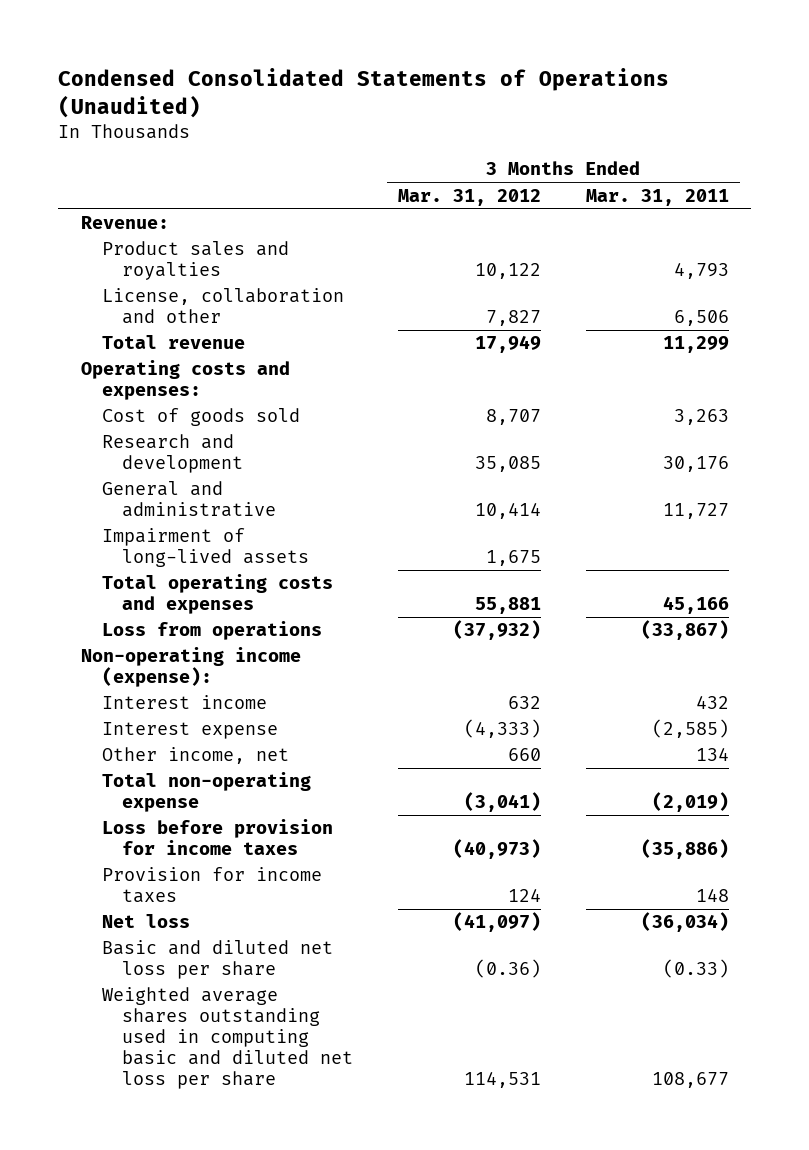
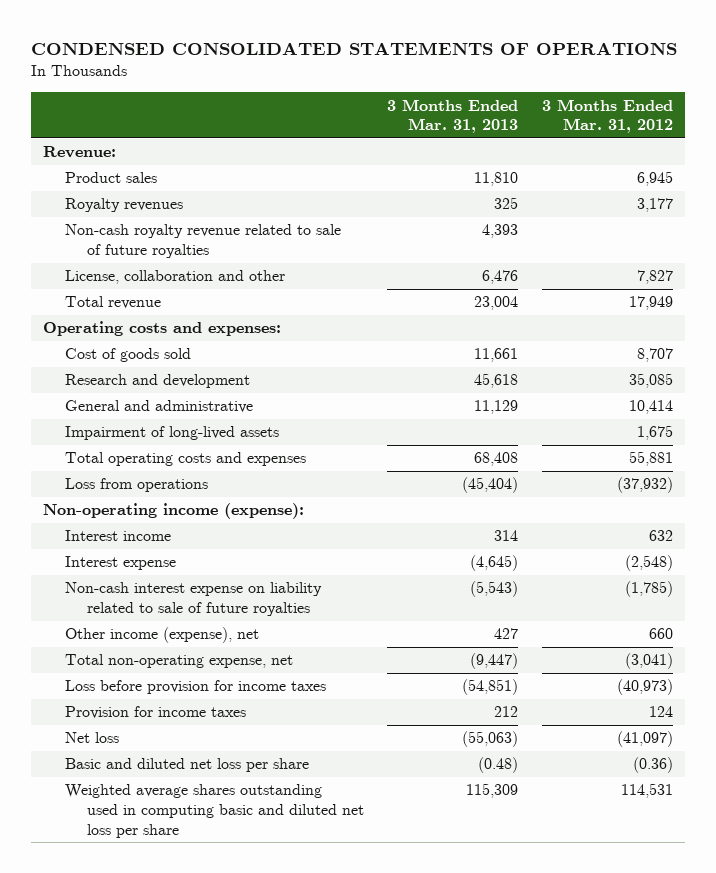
- Condensed Consolidated Statements of Operations (Unaudited)
+ CONDENSED CONSOLIDATED STATEMENTS OF OPERATIONS
- | 3 Months Ended Mar. 31, 2012 | 3 Months Ended Mar. 31, 2011
+ | 3 Months Ended Mar. 31, 2013 | 3 Months Ended Mar. 31, 2012
- Product sales and royalties | 10,122 | 4,793
+ Product sales | 11,810 | 6,945
+ Royalty revenues | 325 | 3,177
+ Non-cash royalty revenue related to sale of future royalties | 4,393 |
- Interest expense | (4,333) | (2,585)
- Other income, net | 660 | 134
- Total non-operating expense | (3,041) | (2,019)
+ Interest expense | (4,645) | (2,548)
+ Non-cash interest expense on liability related to sale of future royalties | (5,543) | (1,785)
+ Other income (expense), net | 427 | 660
+ Total non-operating expense, net | (9,447) | (3,041)

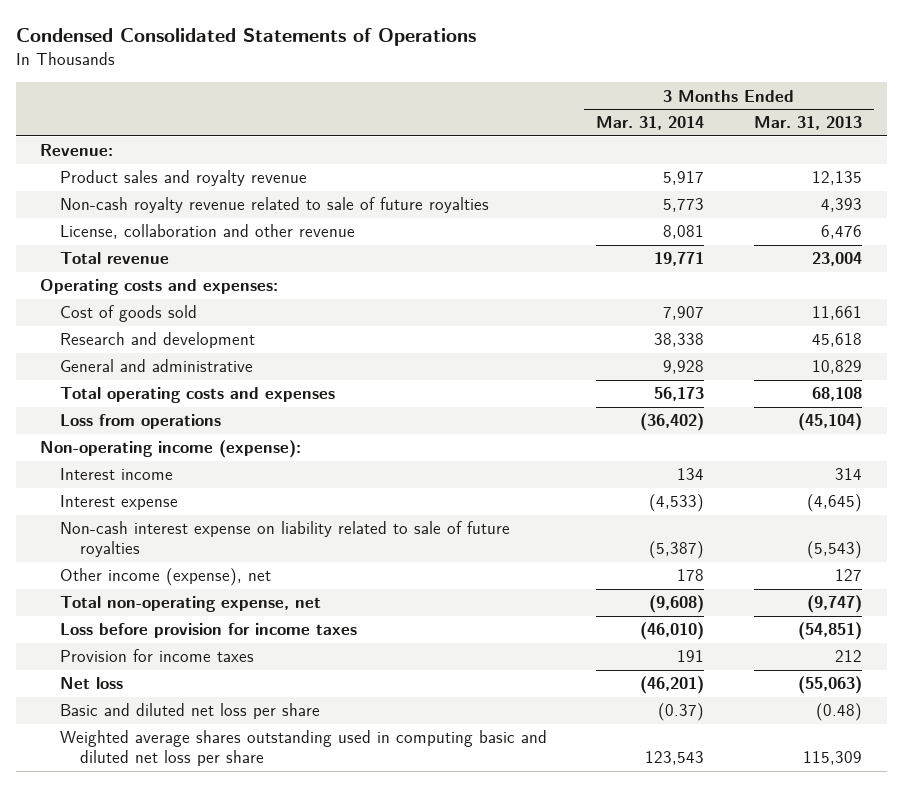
- CONDENSED CONSOLIDATED STATEMENTS OF OPERATIONS
+ Condensed Consolidated Statements of Operations
- | 3 Months Ended Mar. 31, 2013 | 3 Months Ended Mar. 31, 2012
+ | 3 Months Ended Mar. 31, 2014 | 3 Months Ended Mar. 31, 2013
- Product sales | 11,810 | 6,945
- Royalty revenues | 325 | 3,177
+ Product sales and royalty revenue | 5,917 | 12,135
- License, collaboration and other | 6,476 | 7,827
+ License, collaboration and other revenue | 8,081 | 6,476
- General and administrative | 11,129 | 10,414
- Impairment of long-lived assets | | 1,675
- Total operating costs and expenses | 68,408 | 55,881
- Loss from operations | (45,404) | (37,932)
+ General and administrative | 9,928 | 10,829
+ Total operating costs and expenses | 56,173 | 68,108
+ Loss from operations | (36,402) | (45,104)
- Other income (expense), net | 427 | 660
- Total non-operating expense, net | (9,447) | (3,041)
+ Other income (expense), net | 178 | 127
+ Total non-operating expense, net | (9,608) | (9,747)

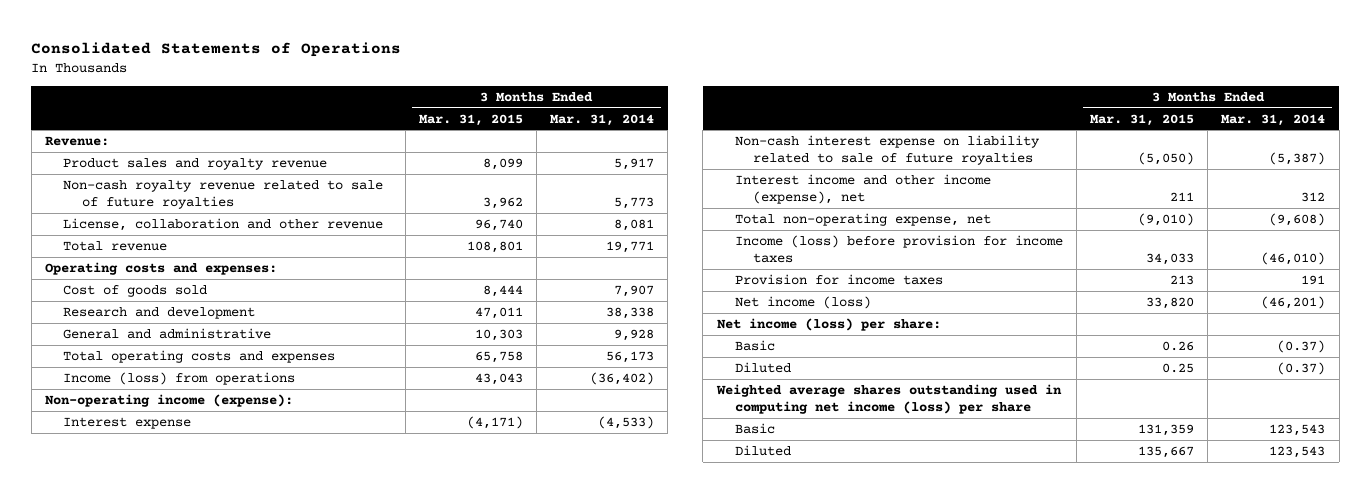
- Condensed Consolidated Statements of Operations
+ Consolidated Statements of Operations
- | 3 Months Ended Mar. 31, 2014 | 3 Months Ended Mar. 31, 2013
+ | 3 Months Ended Mar. 31, 2015 | 3 Months Ended Mar. 31, 2014
- Loss from operations | (36,402) | (45,104)
+ Income (loss) from operations | 43,043 | (36,402)
- Interest income | 134 | 314
- Other income (expense), net | 178 | 127
+ Interest income and other income (expense), net | 211 | 312
- Loss before provision for income taxes | (46,010) | (54,851)
+ Income (loss) before provision for income taxes | 34,033 | (46,010)
- Net loss | (46,201) | (55,063)
- Basic and diluted net loss per share | (0.37) | (0.48)
- Weighted average shares outstanding used in computing basic and diluted net loss per share | 123,543 | 115,309
+ Net income (loss) | 33,820 | (46,201)
+ Net income (loss) per share:
+ Basic | 0.26 | (0.37)
+ Diluted | 0.25 | (0.37)
+ Weighted average shares outstanding used in computing net income (loss) per share
+ Basic | 131,359 | 123,543
+ Diluted | 135,667 | 123,543

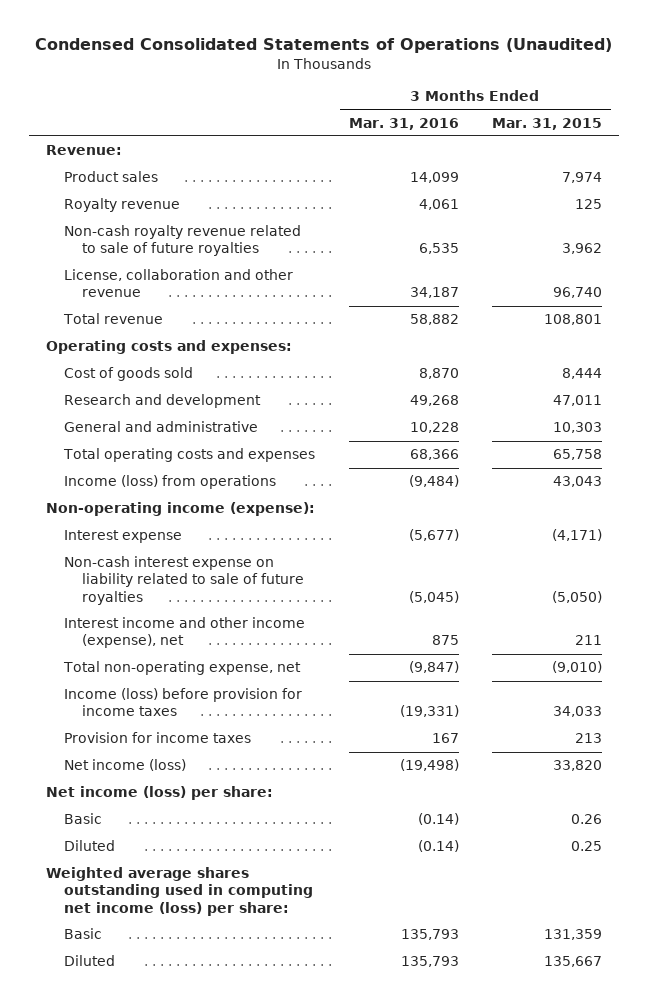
- Consolidated Statements of Operations
+ Condensed Consolidated Statements of Operations (Unaudited)
- | 3 Months Ended Mar. 31, 2015 | 3 Months Ended Mar. 31, 2014
+ | 3 Months Ended Mar. 31, 2016 | 3 Months Ended Mar. 31, 2015
- Product sales and royalty revenue | 8,099 | 5,917
+ Product sales | 14,099 | 7,974
+ Royalty revenue | 4,061 | 125
- Weighted average shares outstanding used in computing net income (loss) per share
+ Weighted average shares outstanding used in computing net income (loss) per share:

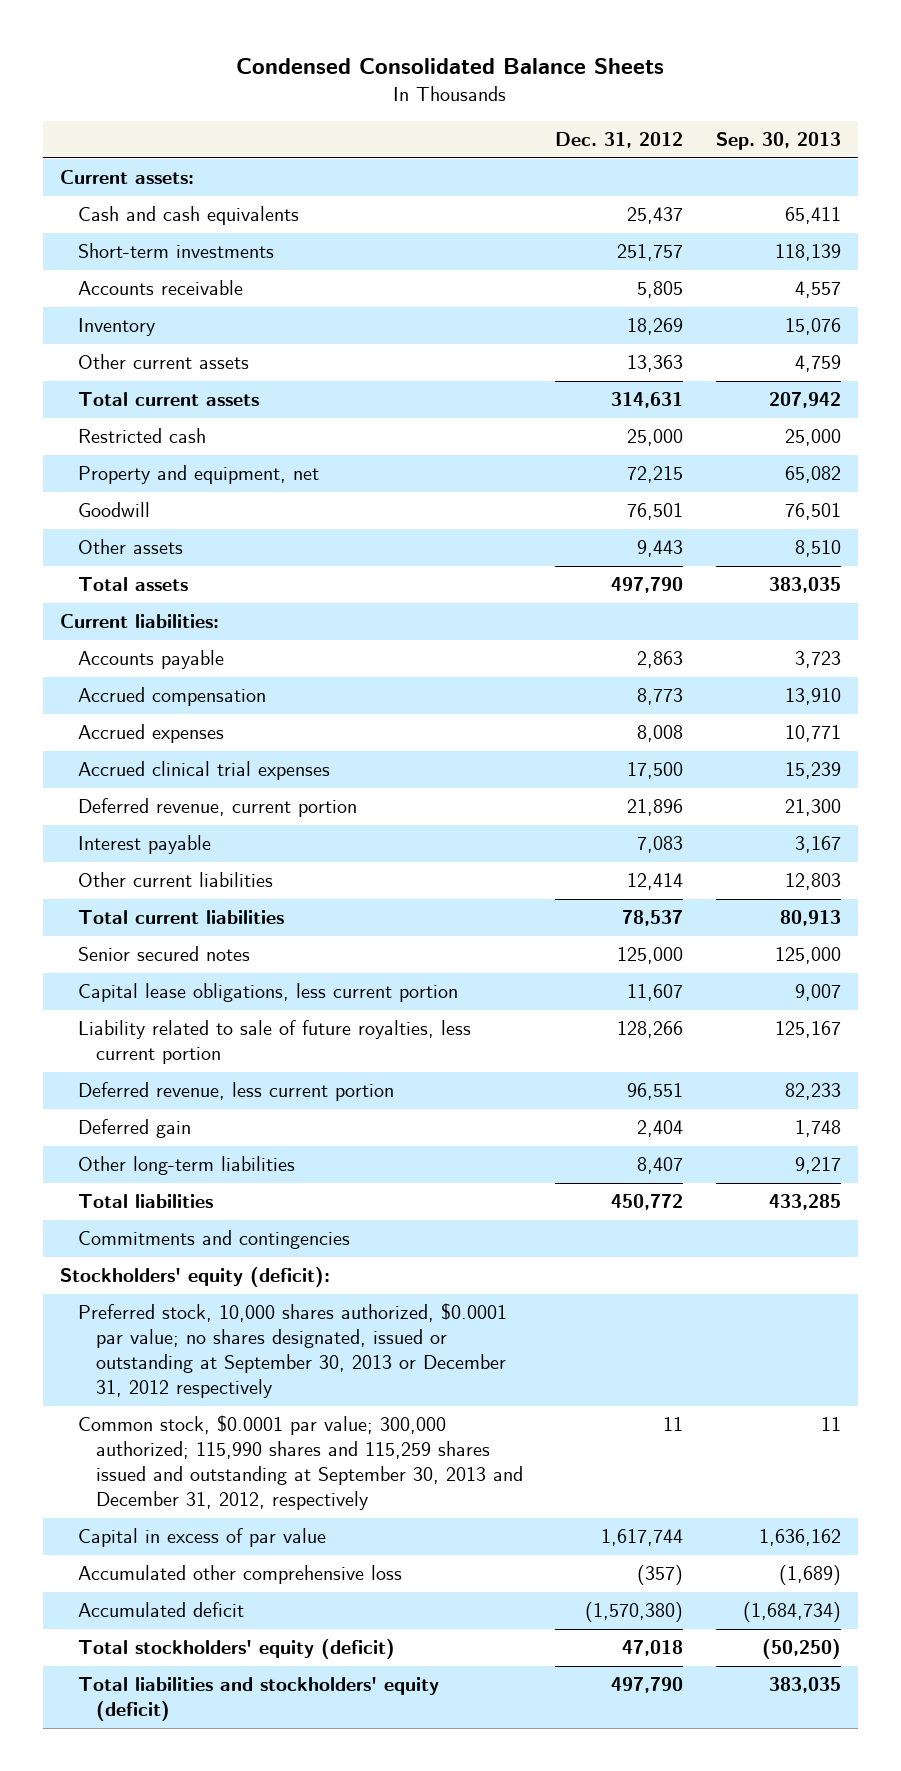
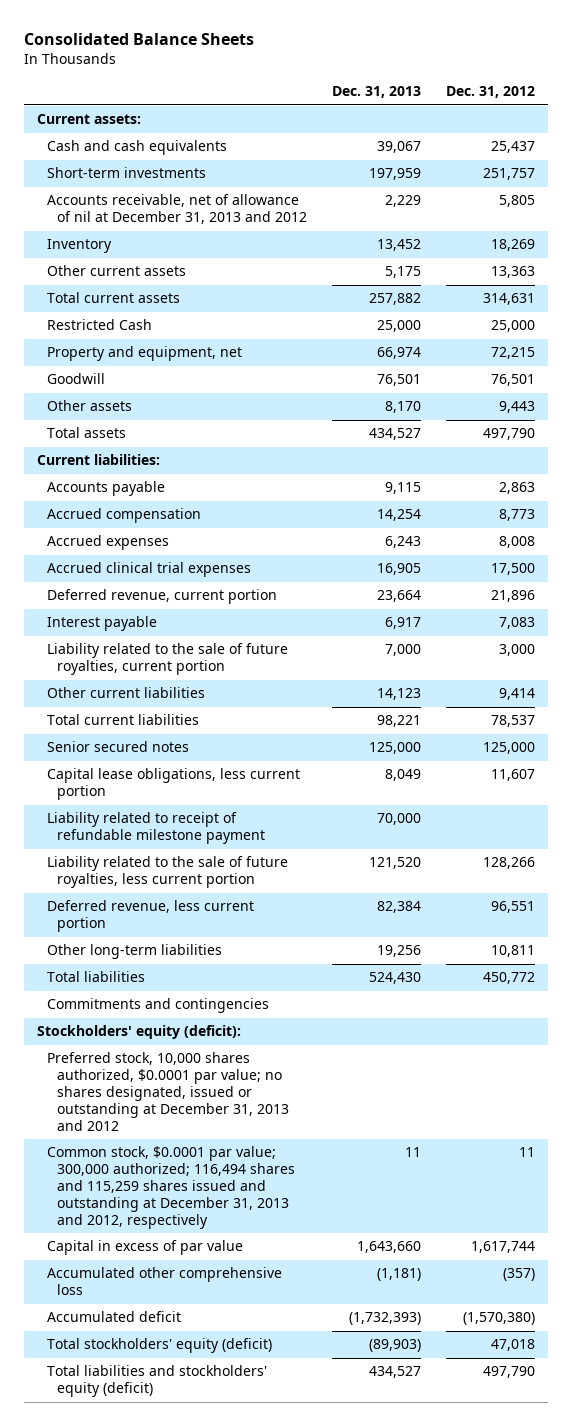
- Condensed Consolidated Balance Sheets
+ Consolidated Balance Sheets
- | Dec. 31, 2012 | Sep. 30, 2013
+ | Dec. 31, 2013 | Dec. 31, 2012
- Accounts receivable | 5,805 | 4,557
+ Accounts receivable, net of allowance of nil at December 31, 2013 and 2012 | 2,229 | 5,805
- Restricted cash | 25,000 | 25,000
+ Restricted Cash | 25,000 | 25,000
- Other current liabilities | 12,414 | 12,803
+ Liability related to the sale of future royalties, current portion | 7,000 | 3,000
+ Other current liabilities | 14,123 | 9,414
- Liability related to sale of future royalties, less current portion | 128,266 | 125,167
+ Liability related to receipt of refundable milestone payment | 70,000 |
+ Liability related to the sale of future royalties, less current portion | 121,520 | 128,266
- Deferred gain | 2,404 | 1,748
- Other long-term liabilities | 8,407 | 9,217
+ Other long-term liabilities | 19,256 | 10,811
- Preferred stock, 10,000 shares authorized, $0.0001 par value; no shares designated, issued or outstanding at September 30, 2013 or December 31, 2012 respectively
- Common stock, $0.0001 par value; 300,000 authorized; 115,990 shares and 115,259 shares issued and outstanding at September 30, 2013 and December 31, 2012, respectively | 11 | 11
+ Preferred stock, 10,000 shares authorized, $0.0001 par value; no shares designated, issued or outstanding at December 31, 2013 and 2012
+ Common stock, $0.0001 par value; 300,000 authorized; 116,494 shares and 115,259 shares issued and outstanding at December 31, 2013 and 2012, respectively | 11 | 11

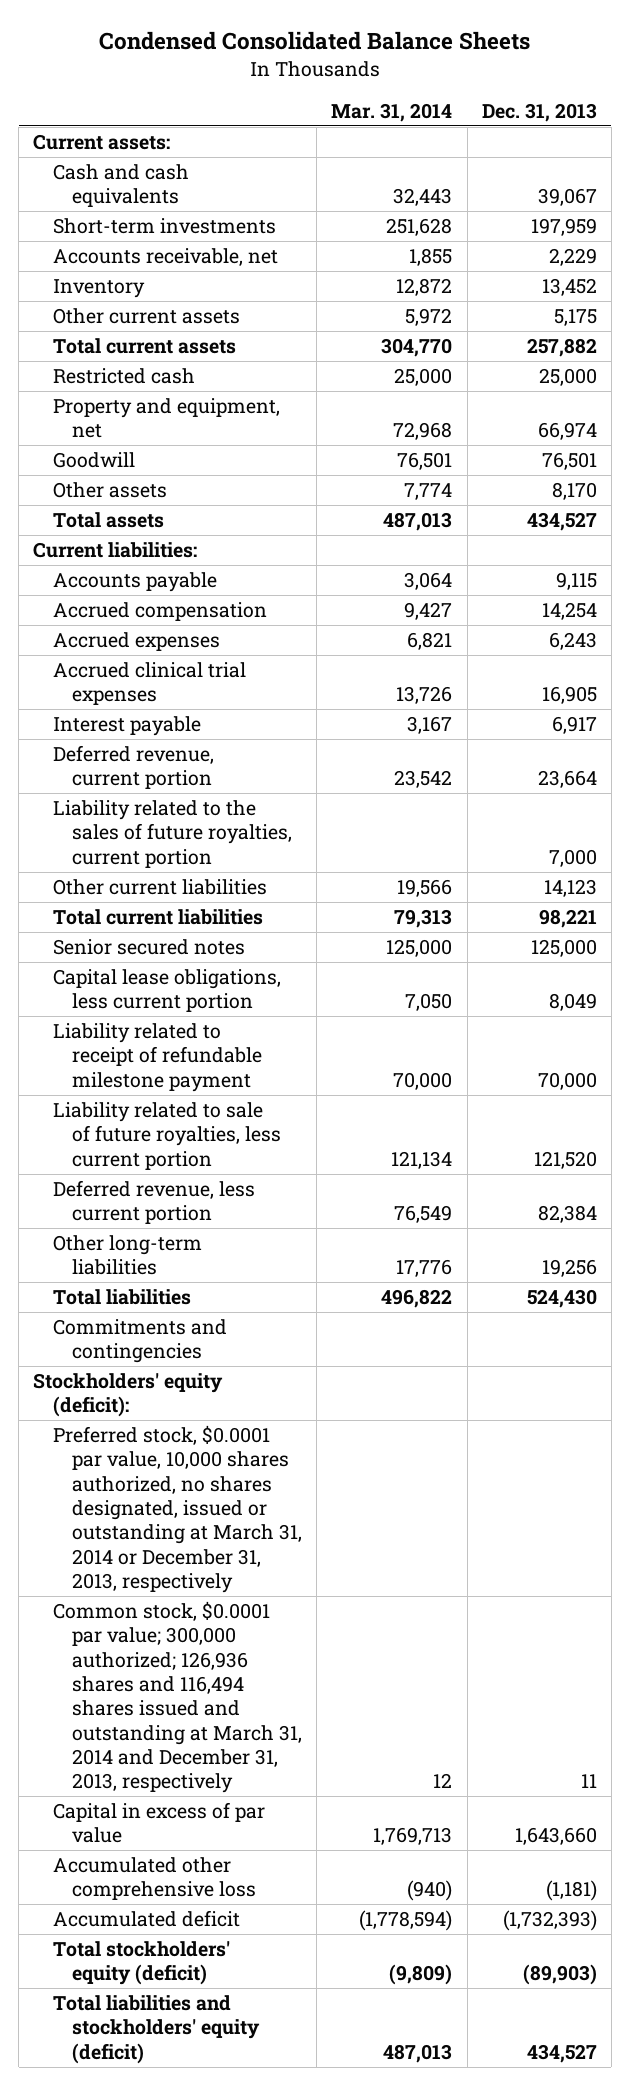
- Consolidated Balance Sheets
+ Condensed Consolidated Balance Sheets
- | Dec. 31, 2013 | Dec. 31, 2012
+ | Mar. 31, 2014 | Dec. 31, 2013
- Accounts receivable, net of allowance of nil at December 31, 2013 and 2012 | 2,229 | 5,805
+ Accounts receivable, net | 1,855 | 2,229
- Restricted Cash | 25,000 | 25,000
+ Restricted cash | 25,000 | 25,000
- Liability related to the sale of future royalties, current portion | 7,000 | 3,000
moved down: Deferred revenue, current portion | 23,542 | 23,664
+ Liability related to the sales of future royalties, current portion | | 7,000
- Liability related to the sale of future royalties, less current portion | 121,520 | 128,266
+ Liability related to sale of future royalties, less current portion | 121,134 | 121,520
- Preferred stock, 10,000 shares authorized, $0.0001 par value; no shares designated, issued or outstanding at December 31, 2013 and 2012
- Common stock, $0.0001 par value; 300,000 authorized; 116,494 shares and 115,259 shares issued and outstanding at December 31, 2013 and 2012, respectively | 11 | 11
+ Preferred stock, $0.0001 par value, 10,000 shares authorized, no shares designated, issued or outstanding at March 31, 2014 or December 31, 2013, respectively
+ Common stock, $0.0001 par value; 300,000 authorized; 126,936 shares and 116,494 shares issued and outstanding at March 31, 2014 and December 31, 2013, respectively | 12 | 11

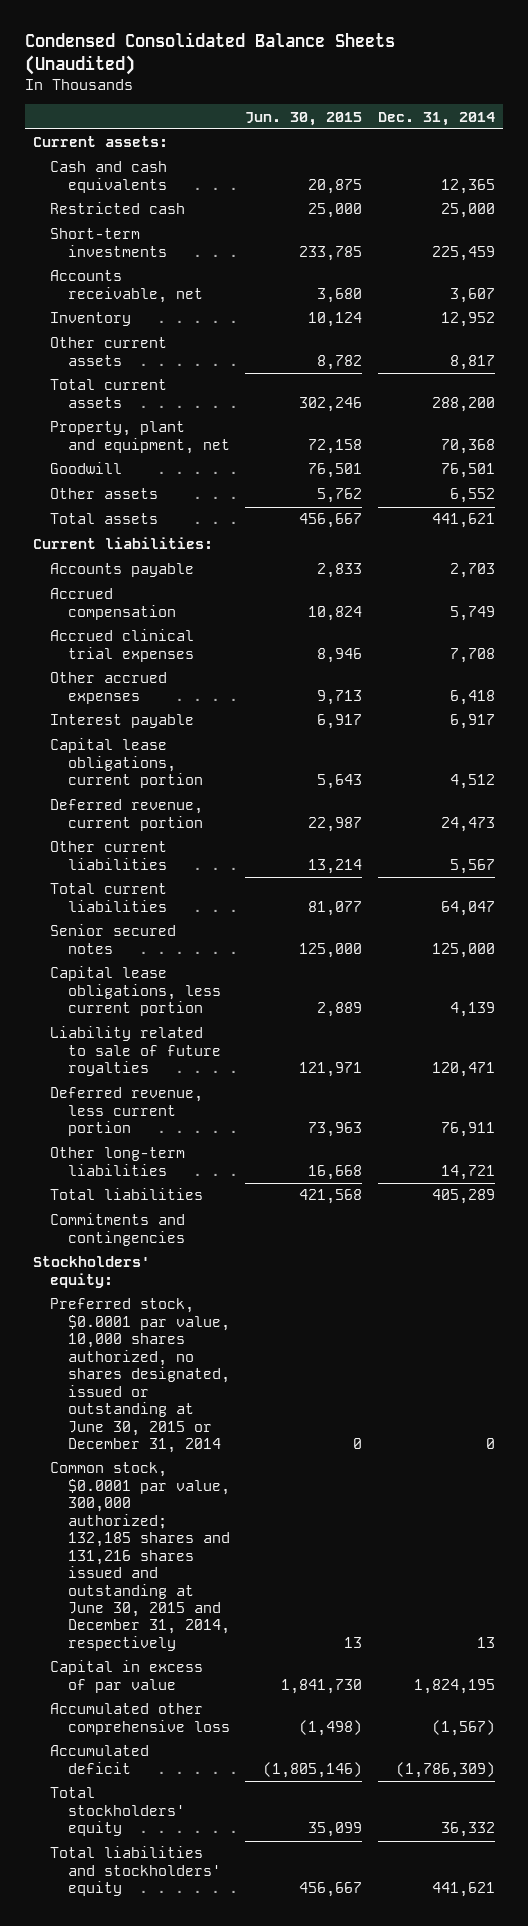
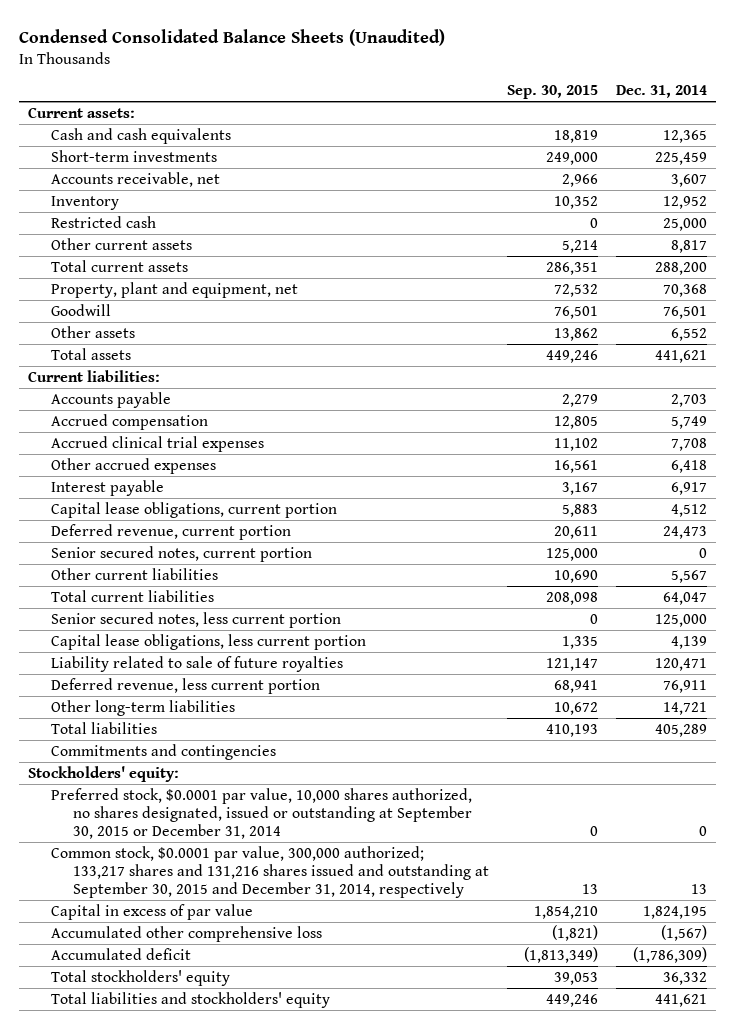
- | Jun. 30, 2015 | Dec. 31, 2014
+ | Sep. 30, 2015 | Dec. 31, 2014
moved down: Restricted cash | 0 | 25,000
+ Senior secured notes, current portion | 125,000 | 0
- Senior secured notes | 125,000 | 125,000
+ Senior secured notes, less current portion | 0 | 125,000
- Preferred stock, $0.0001 par value, 10,000 shares authorized, no shares designated, issued or outstanding at June 30, 2015 or December 31, 2014 | 0 | 0
- Common stock, $0.0001 par value, 300,000 authorized; 132,185 shares and 131,216 shares issued and outstanding at June 30, 2015 and December 31, 2014, respectively | 13 | 13
+ Preferred stock, $0.0001 par value, 10,000 shares authorized, no shares designated, issued or outstanding at September 30, 2015 or December 31, 2014 | 0 | 0
+ Common stock, $0.0001 par value, 300,000 authorized; 133,217 shares and 131,216 shares issued and outstanding at September 30, 2015 and December 31, 2014, respectively | 13 | 13

